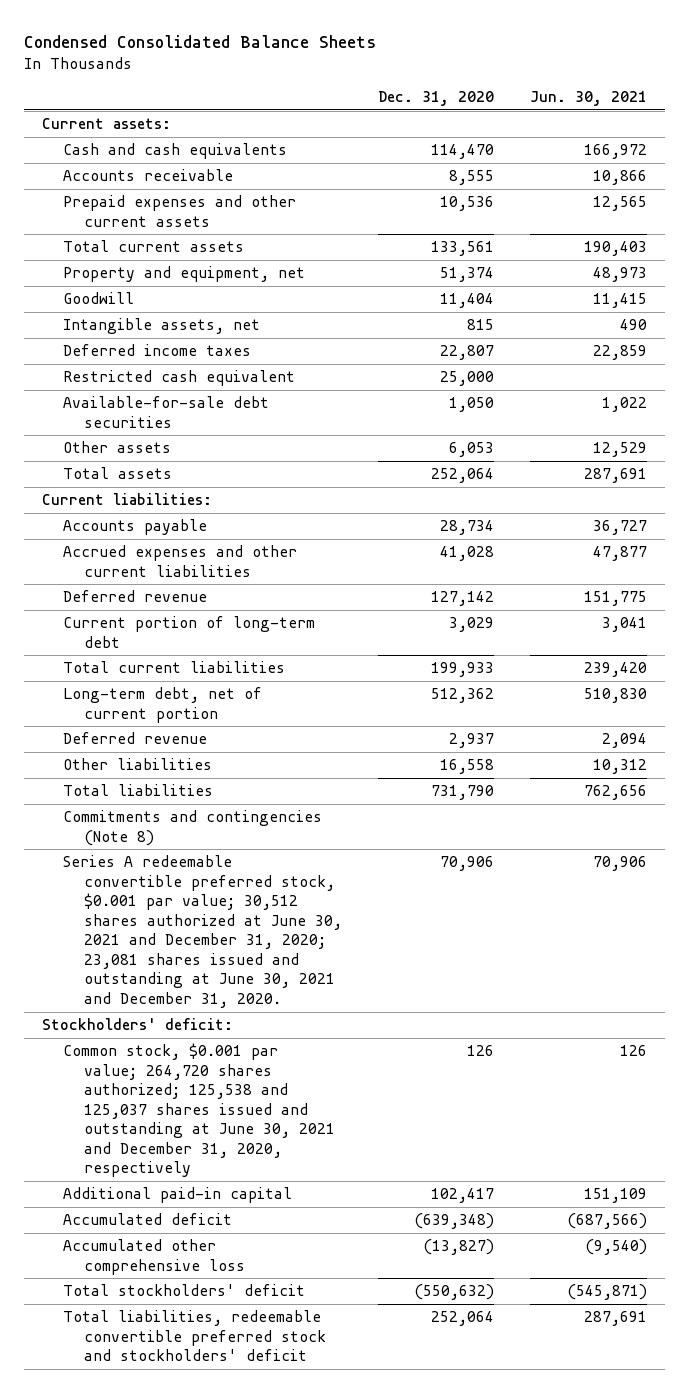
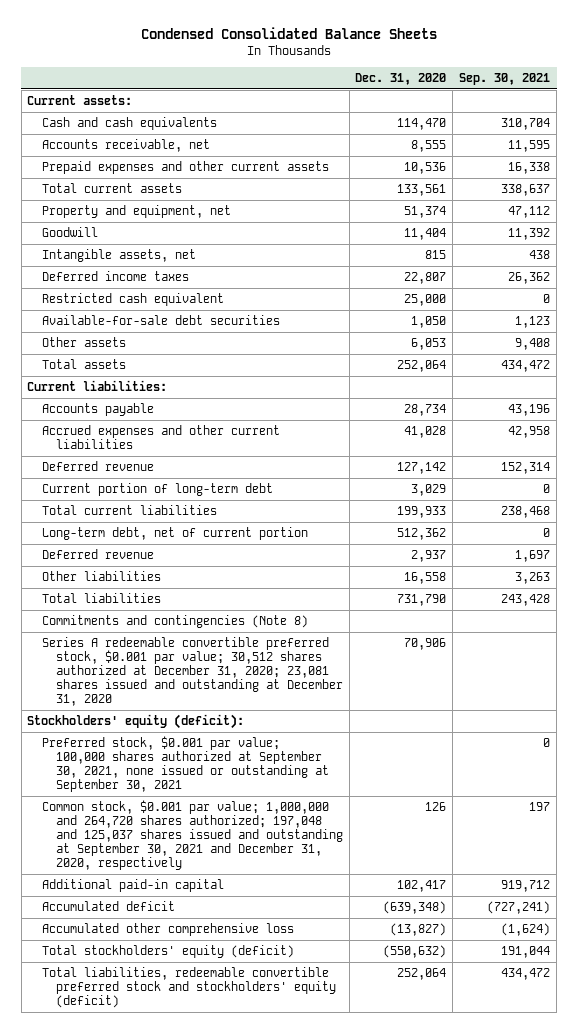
- | Dec. 31, 2020 | Jun. 30, 2021
+ | Dec. 31, 2020 | Sep. 30, 2021
- Accounts receivable | 8,555 | 10,866
+ Accounts receivable, net | 8,555 | 11,595
- Series A redeemable convertible preferred stock, $0.001 par value; 30,512 shares authorized at June 30, 2021 and December 31, 2020; 23,081 shares issued and outstanding at June 30, 2021 and December 31, 2020. | 70,906 | 70,906
- Stockholders' deficit:
- Common stock, $0.001 par value; 264,720 shares authorized; 125,538 and 125,037 shares issued and outstanding at June 30, 2021 and December 31, 2020, respectively | 126 | 126
+ Series A redeemable convertible preferred stock, $0.001 par value; 30,512 shares authorized at December 31, 2020; 23,081 shares issued and outstanding at December 31, 2020 | 70,906 |
+ Stockholders' equity (deficit):
+ Preferred stock, $0.001 par value; 100,000 shares authorized at September 30, 2021, none issued or outstanding at September 30, 2021 | | 0
+ Common stock, $0.001 par value; 1,000,000 and 264,720 shares authorized; 197,048 and 125,037 shares issued and outstanding at September 30, 2021 and December 31, 2020, respectively | 126 | 197
- Total stockholders' deficit | (550,632) | (545,871)
- Total liabilities, redeemable convertible preferred stock and stockholders' deficit | 252,064 | 287,691
+ Total stockholders' equity (deficit) | (550,632) | 191,044
+ Total liabilities, redeemable convertible preferred stock and stockholders' equity (deficit) | 252,064 | 434,472

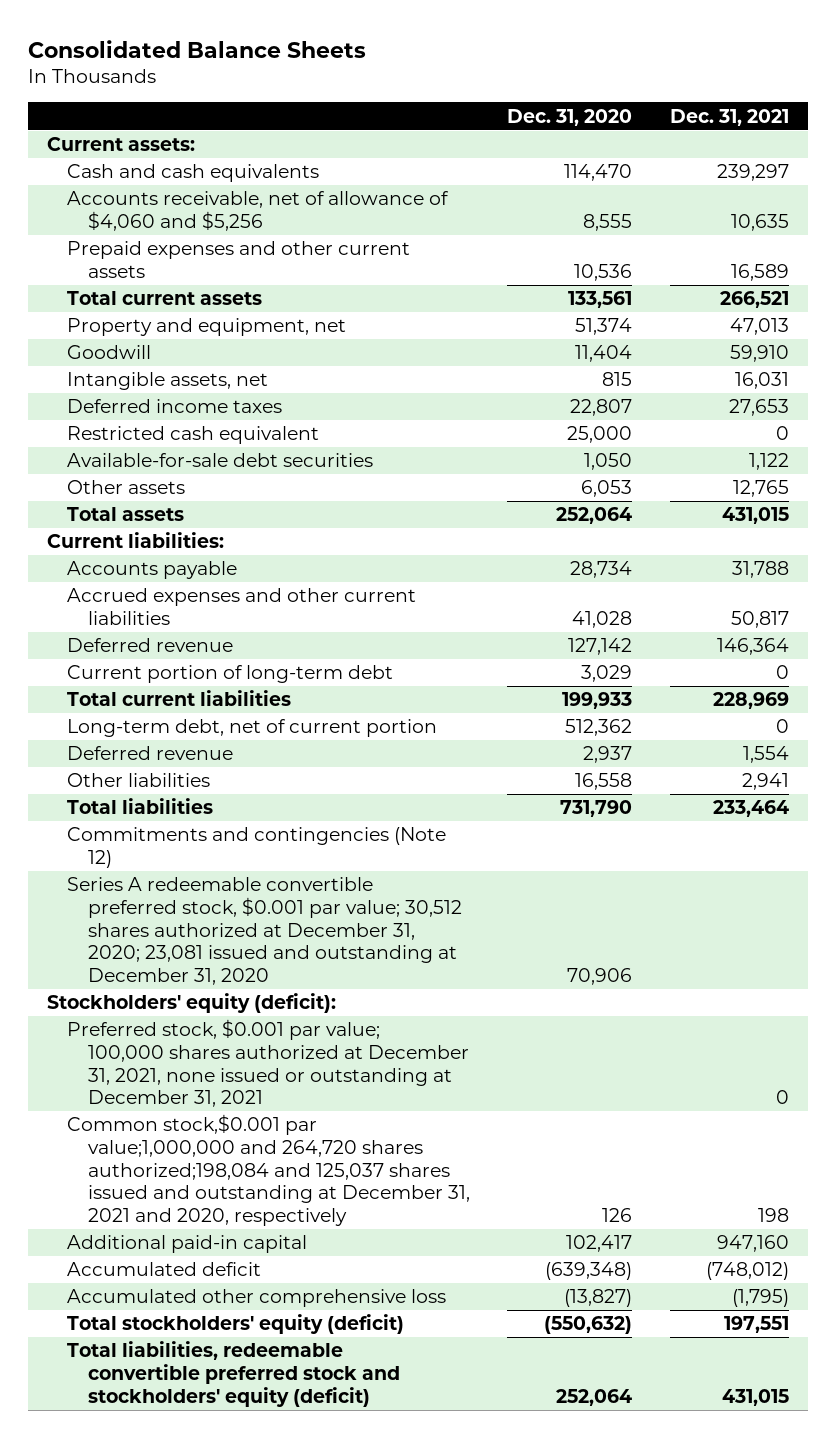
- Condensed Consolidated Balance Sheets
+ Consolidated Balance Sheets
- | Dec. 31, 2020 | Sep. 30, 2021
+ | Dec. 31, 2020 | Dec. 31, 2021
- Accounts receivable, net | 8,555 | 11,595
+ Accounts receivable, net of allowance of $4,060 and $5,256 | 8,555 | 10,635
- Commitments and contingencies (Note 8)
- Series A redeemable convertible preferred stock, $0.001 par value; 30,512 shares authorized at December 31, 2020; 23,081 shares issued and outstanding at December 31, 2020 | 70,906 |
+ Commitments and contingencies (Note 12)
+ Series A redeemable convertible preferred stock, $0.001 par value; 30,512 shares authorized at December 31, 2020; 23,081 issued and outstanding at December 31, 2020 | 70,906 |
- Preferred stock, $0.001 par value; 100,000 shares authorized at September 30, 2021, none issued or outstanding at September 30, 2021 | | 0
- Common stock, $0.001 par value; 1,000,000 and 264,720 shares authorized; 197,048 and 125,037 shares issued and outstanding at September 30, 2021 and December 31, 2020, respectively | 126 | 197
+ Preferred stock, $0.001 par value; 100,000 shares authorized at December 31, 2021, none issued or outstanding at December 31, 2021 | | 0
+ Common stock,$0.001 par value;1,000,000 and 264,720 shares authorized;198,084 and 125,037 shares issued and outstanding at December 31, 2021 and 2020, respectively | 126 | 198

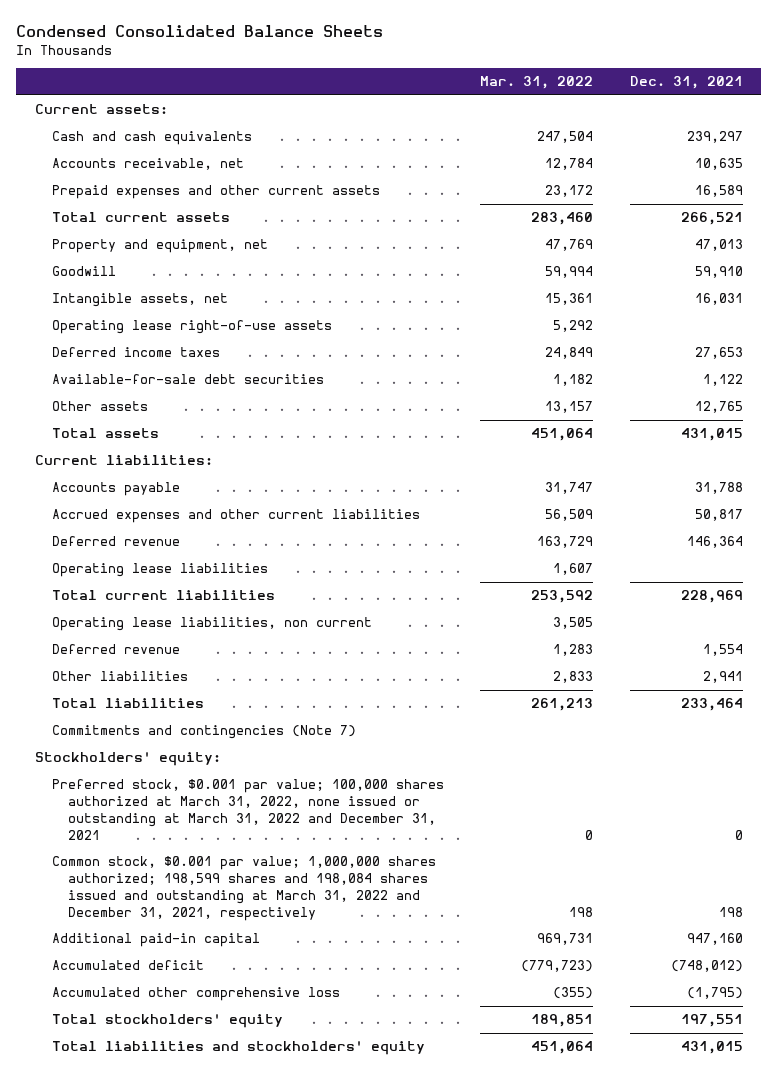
- Consolidated Balance Sheets
+ Condensed Consolidated Balance Sheets
- | Dec. 31, 2020 | Dec. 31, 2021
+ | Mar. 31, 2022 | Dec. 31, 2021
- Accounts receivable, net of allowance of $4,060 and $5,256 | 8,555 | 10,635
+ Accounts receivable, net | 12,784 | 10,635
+ Operating lease right-of-use assets | 5,292 |
- Restricted cash equivalent | 25,000 | 0
- Current portion of long-term debt | 3,029 | 0
+ Operating lease liabilities | 1,607 |
- Long-term debt, net of current portion | 512,362 | 0
+ Operating lease liabilities, non current | 3,505 |
- Commitments and contingencies (Note 12)
- Series A redeemable convertible preferred stock, $0.001 par value; 30,512 shares authorized at December 31, 2020; 23,081 issued and outstanding at December 31, 2020 | 70,906 |
- Stockholders' equity (deficit):
- Preferred stock, $0.001 par value; 100,000 shares authorized at December 31, 2021, none issued or outstanding at December 31, 2021 | | 0
- Common stock,$0.001 par value;1,000,000 and 264,720 shares authorized;198,084 and 125,037 shares issued and outstanding at December 31, 2021 and 2020, respectively | 126 | 198
+ Commitments and contingencies (Note 7)
+ Stockholders' equity:
+ Preferred stock, $0.001 par value; 100,000 shares authorized at March 31, 2022, none issued or outstanding at March 31, 2022 and December 31, 2021 | 0 | 0
+ Common stock, $0.001 par value; 1,000,000 shares authorized; 198,599 shares and 198,084 shares issued and outstanding at March 31, 2022 and December 31, 2021, respectively | 198 | 198
- Total stockholders' equity (deficit) | (550,632) | 197,551
- Total liabilities, redeemable convertible preferred stock and stockholders' equity (deficit) | 252,064 | 431,015
+ Total stockholders' equity | 189,851 | 197,551
+ Total liabilities and stockholders' equity | 451,064 | 431,015

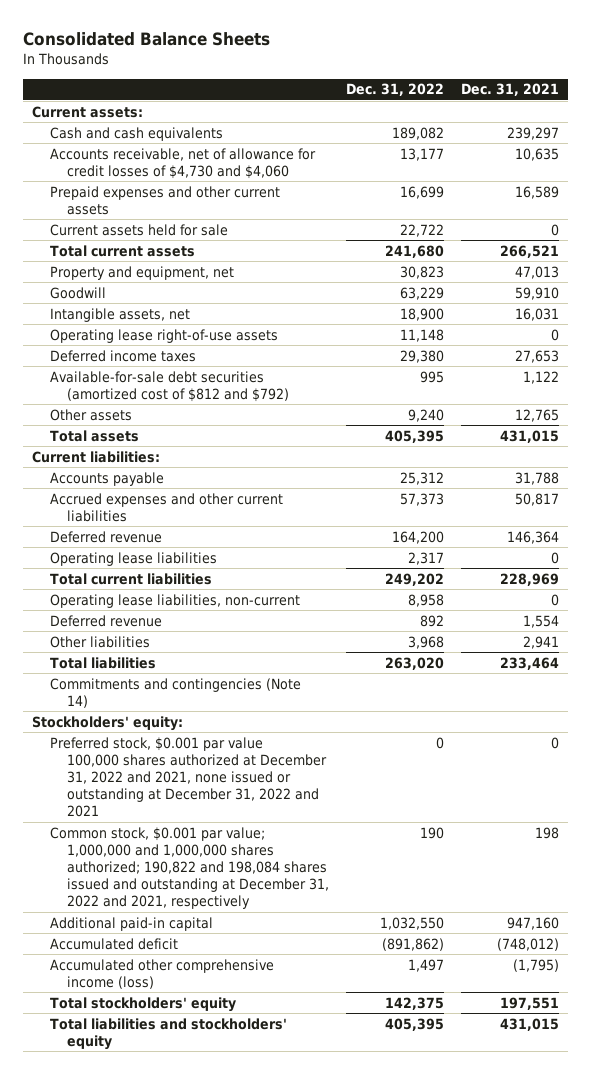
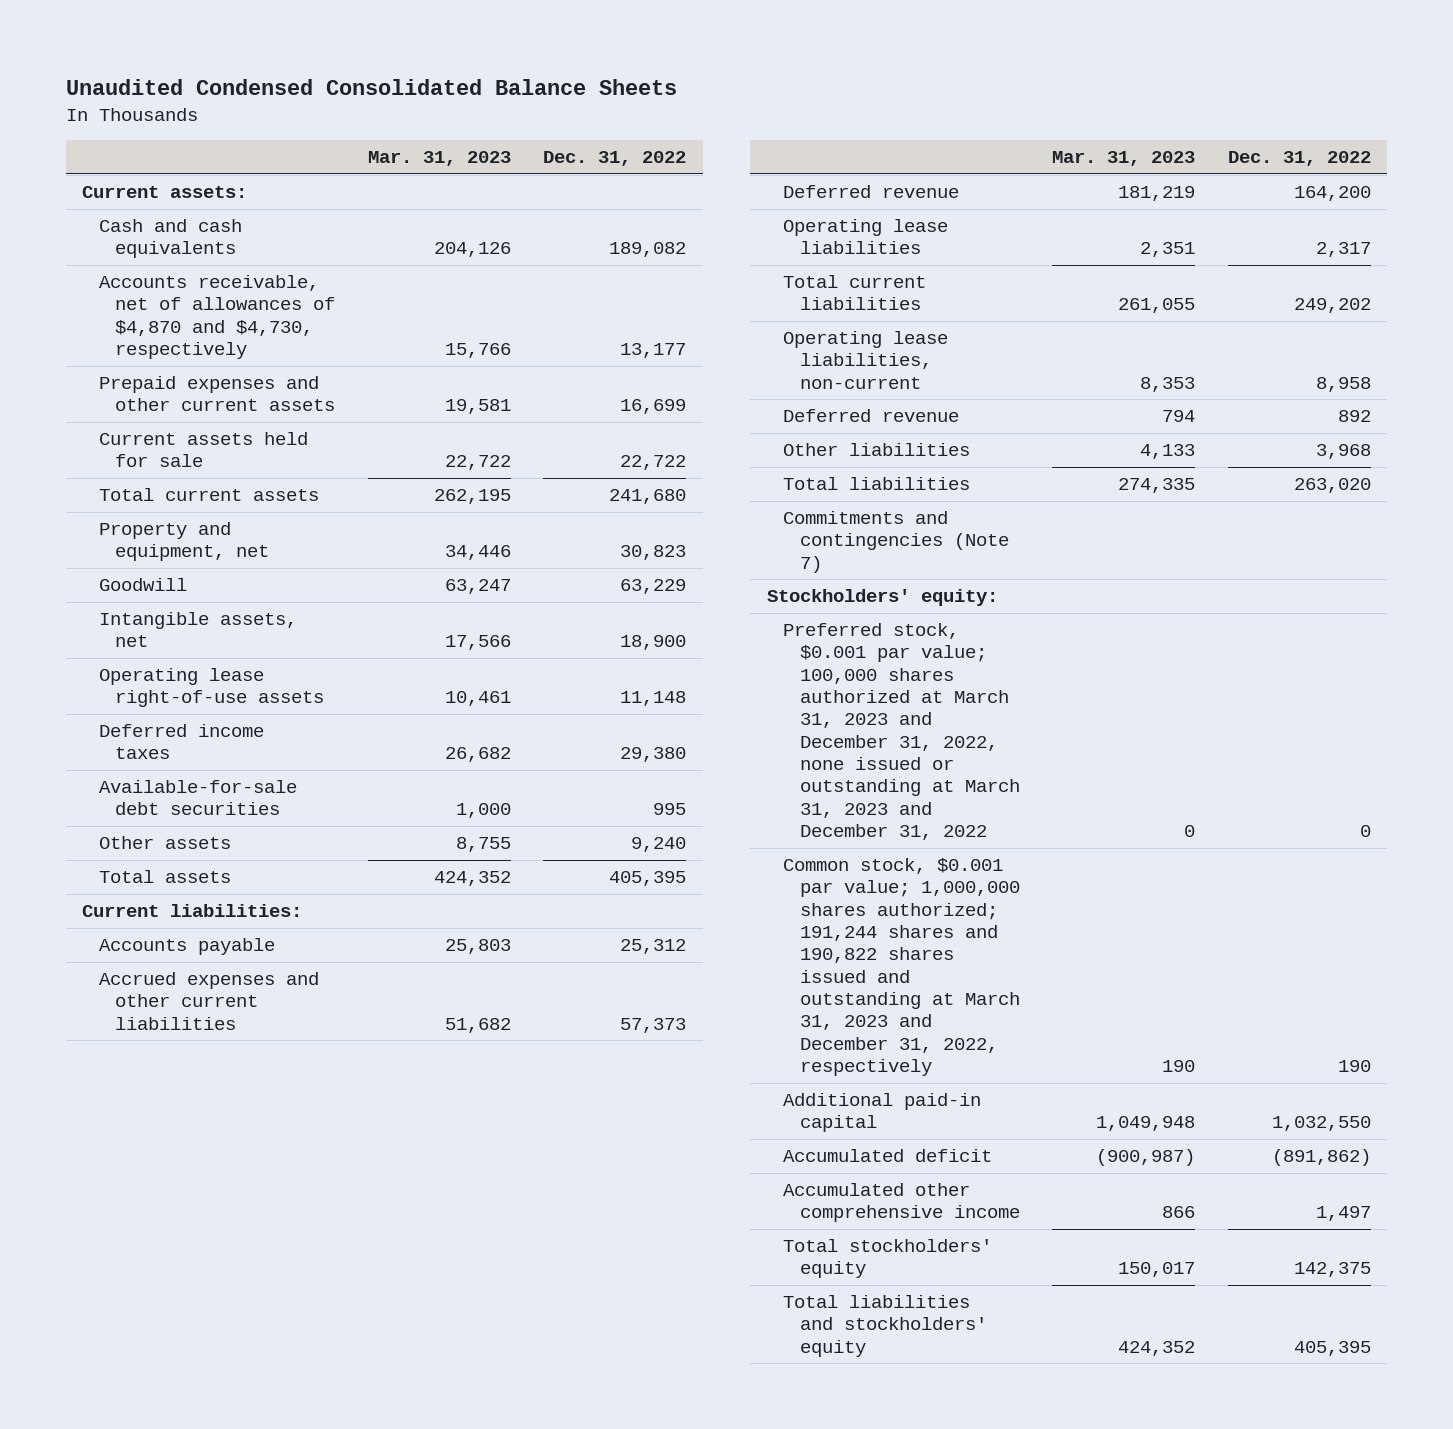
- Consolidated Balance Sheets
+ Unaudited Condensed Consolidated Balance Sheets
- | Dec. 31, 2022 | Dec. 31, 2021
+ | Mar. 31, 2023 | Dec. 31, 2022
- Accounts receivable, net of allowance for credit losses of $4,730 and $4,060 | 13,177 | 10,635
+ Accounts receivable, net of allowances of $4,870 and $4,730, respectively | 15,766 | 13,177
- Available-for-sale debt securities (amortized cost of $812 and $792) | 995 | 1,122
+ Available-for-sale debt securities | 1,000 | 995
- Commitments and contingencies (Note 14)
+ Commitments and contingencies (Note 7)
- Preferred stock, $0.001 par value 100,000 shares authorized at December 31, 2022 and 2021, none issued or outstanding at December 31, 2022 and 2021 | 0 | 0
- Common stock, $0.001 par value; 1,000,000 and 1,000,000 shares authorized; 190,822 and 198,084 shares issued and outstanding at December 31, 2022 and 2021, respectively | 190 | 198
+ Preferred stock, $0.001 par value; 100,000 shares authorized at March 31, 2023 and December 31, 2022, none issued or outstanding at March 31, 2023 and December 31, 2022 | 0 | 0
+ Common stock, $0.001 par value; 1,000,000 shares authorized; 191,244 shares and 190,822 shares issued and outstanding at March 31, 2023 and December 31, 2022, respectively | 190 | 190
- Accumulated other comprehensive income (loss) | 1,497 | (1,795)
+ Accumulated other comprehensive income | 866 | 1,497

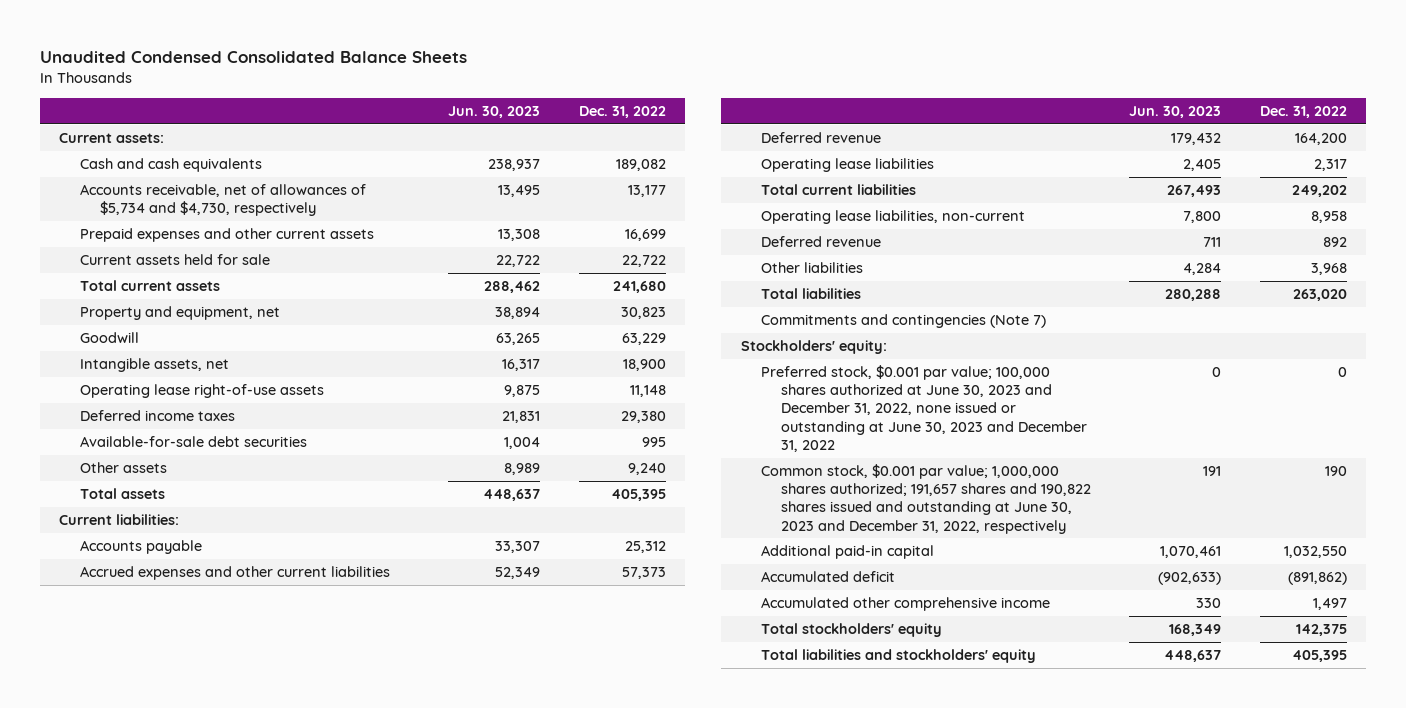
- | Mar. 31, 2023 | Dec. 31, 2022
+ | Jun. 30, 2023 | Dec. 31, 2022
- Accounts receivable, net of allowances of $4,870 and $4,730, respectively | 15,766 | 13,177
+ Accounts receivable, net of allowances of $5,734 and $4,730, respectively | 13,495 | 13,177
- Preferred stock, $0.001 par value; 100,000 shares authorized at March 31, 2023 and December 31, 2022, none issued or outstanding at March 31, 2023 and December 31, 2022 | 0 | 0
- Common stock, $0.001 par value; 1,000,000 shares authorized; 191,244 shares and 190,822 shares issued and outstanding at March 31, 2023 and December 31, 2022, respectively | 190 | 190
+ Preferred stock, $0.001 par value; 100,000 shares authorized at June 30, 2023 and December 31, 2022, none issued or outstanding at June 30, 2023 and December 31, 2022 | 0 | 0
+ Common stock, $0.001 par value; 1,000,000 shares authorized; 191,657 shares and 190,822 shares issued and outstanding at June 30, 2023 and December 31, 2022, respectively | 191 | 190

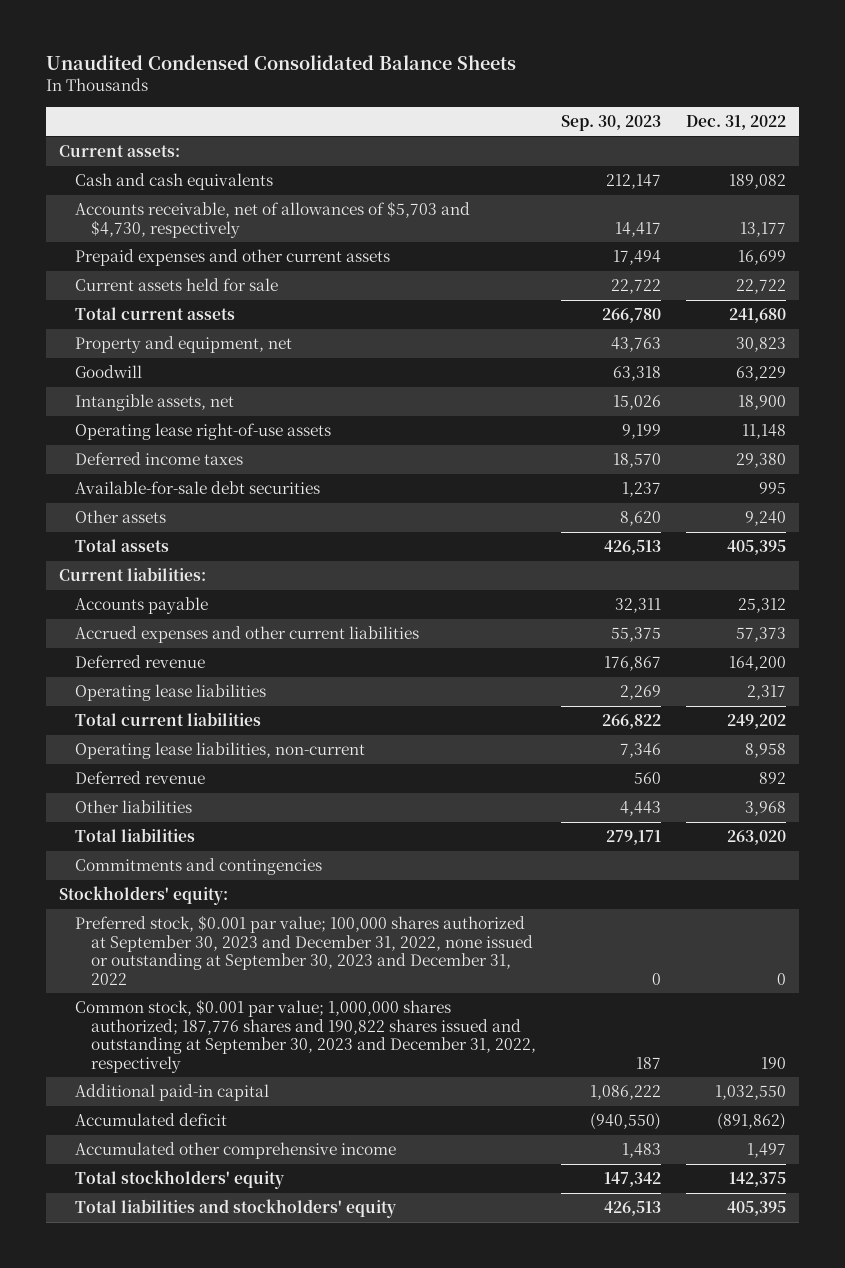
- | Jun. 30, 2023 | Dec. 31, 2022
+ | Sep. 30, 2023 | Dec. 31, 2022
- Accounts receivable, net of allowances of $5,734 and $4,730, respectively | 13,495 | 13,177
+ Accounts receivable, net of allowances of $5,703 and $4,730, respectively | 14,417 | 13,177
- Commitments and contingencies (Note 7)
+ Commitments and contingencies
- Preferred stock, $0.001 par value; 100,000 shares authorized at June 30, 2023 and December 31, 2022, none issued or outstanding at June 30, 2023 and December 31, 2022 | 0 | 0
- Common stock, $0.001 par value; 1,000,000 shares authorized; 191,657 shares and 190,822 shares issued and outstanding at June 30, 2023 and December 31, 2022, respectively | 191 | 190
+ Preferred stock, $0.001 par value; 100,000 shares authorized at September 30, 2023 and December 31, 2022, none issued or outstanding at September 30, 2023 and December 31, 2022 | 0 | 0
+ Common stock, $0.001 par value; 1,000,000 shares authorized; 187,776 shares and 190,822 shares issued and outstanding at September 30, 2023 and December 31, 2022, respectively | 187 | 190

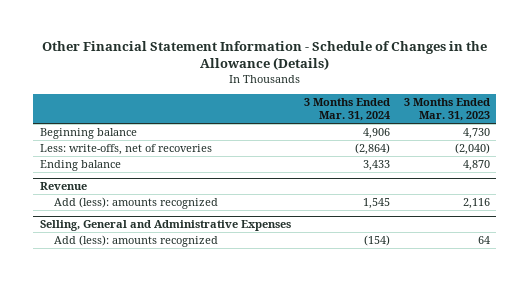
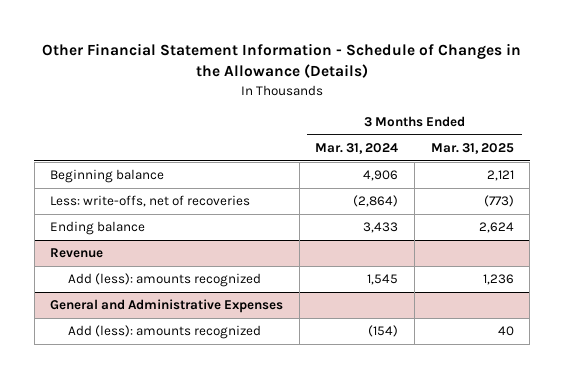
- | 3 Months Ended Mar. 31, 2024 | 3 Months Ended Mar. 31, 2023
+ | 3 Months Ended Mar. 31, 2024 | 3 Months Ended Mar. 31, 2025
- Selling, General and Administrative Expenses
+ General and Administrative Expenses

